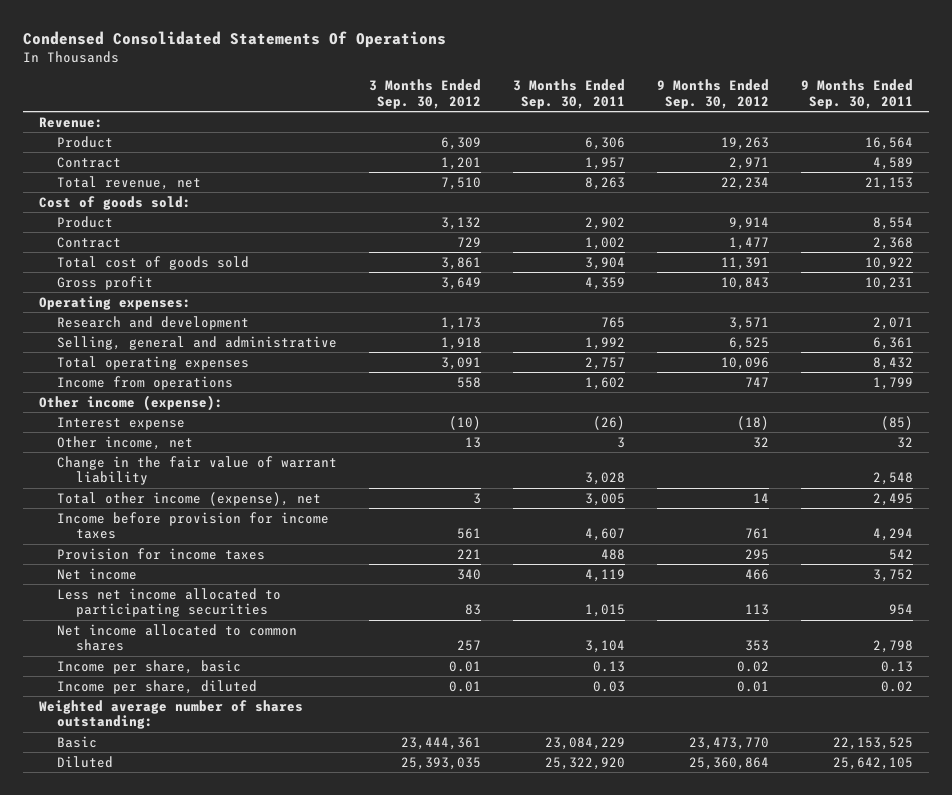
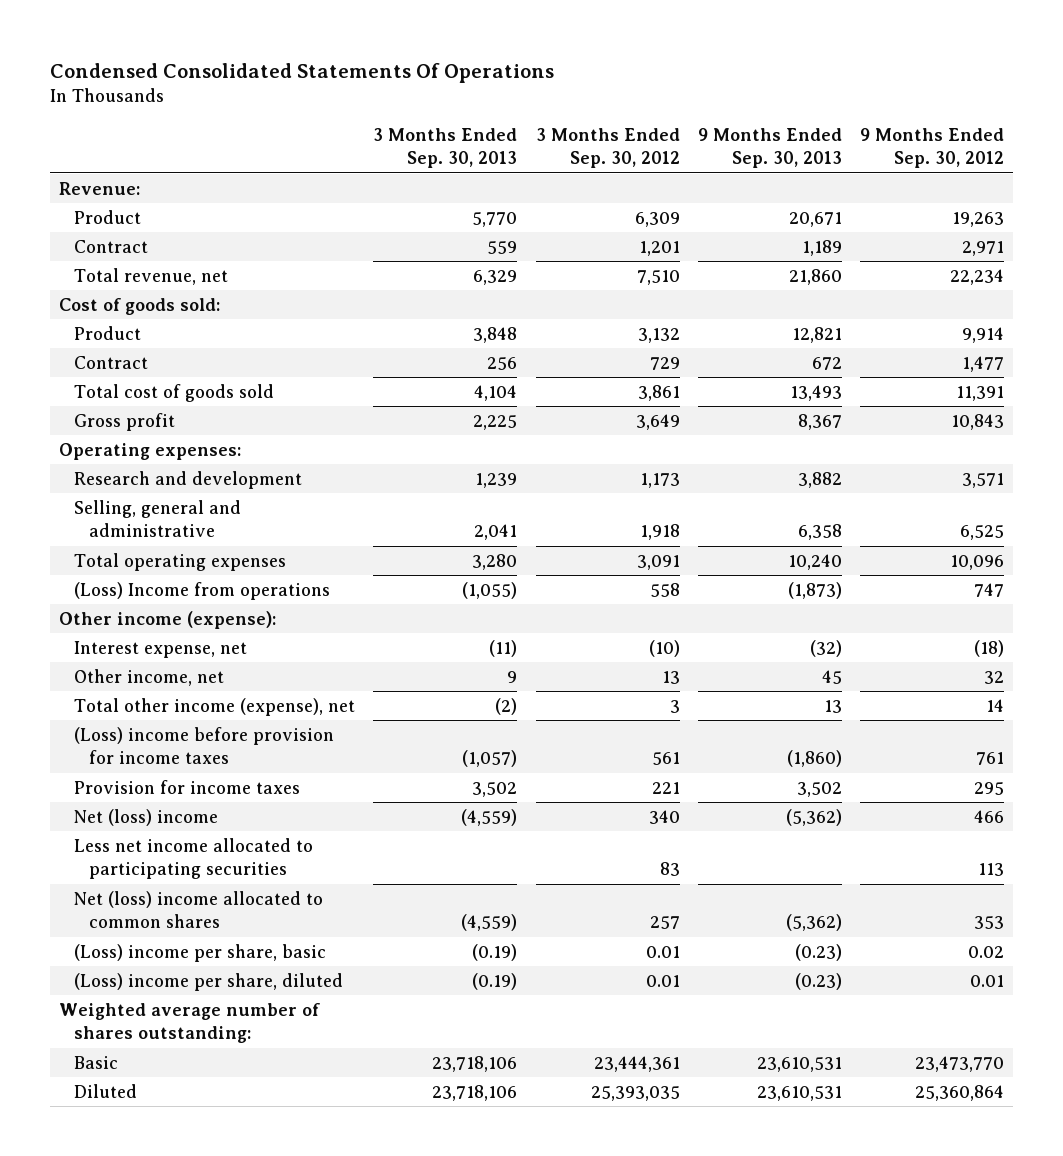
- | 3 Months Ended Sep. 30, 2012 | 3 Months Ended Sep. 30, 2011 | 9 Months Ended Sep. 30, 2012 | 9 Months Ended Sep. 30, 2011
+ | 3 Months Ended Sep. 30, 2013 | 3 Months Ended Sep. 30, 2012 | 9 Months Ended Sep. 30, 2013 | 9 Months Ended Sep. 30, 2012
- Income from operations | 558 | 1,602 | 747 | 1,799
+ (Loss) Income from operations | (1,055) | 558 | (1,873) | 747
- Interest expense | (10) | (26) | (18) | (85)
+ Interest expense, net | (11) | (10) | (32) | (18)
- Change in the fair value of warrant liability | | 3,028 | | 2,548
- Income before provision for income taxes | 561 | 4,607 | 761 | 4,294
+ (Loss) income before provision for income taxes | (1,057) | 561 | (1,860) | 761
- Net income | 340 | 4,119 | 466 | 3,752
+ Net (loss) income | (4,559) | 340 | (5,362) | 466
- Net income allocated to common shares | 257 | 3,104 | 353 | 2,798
- Income per share, basic | 0.01 | 0.13 | 0.02 | 0.13
- Income per share, diluted | 0.01 | 0.03 | 0.01 | 0.02
+ Net (loss) income allocated to common shares | (4,559) | 257 | (5,362) | 353
+ (Loss) income per share, basic | (0.19) | 0.01 | (0.23) | 0.02
+ (Loss) income per share, diluted | (0.19) | 0.01 | (0.23) | 0.01

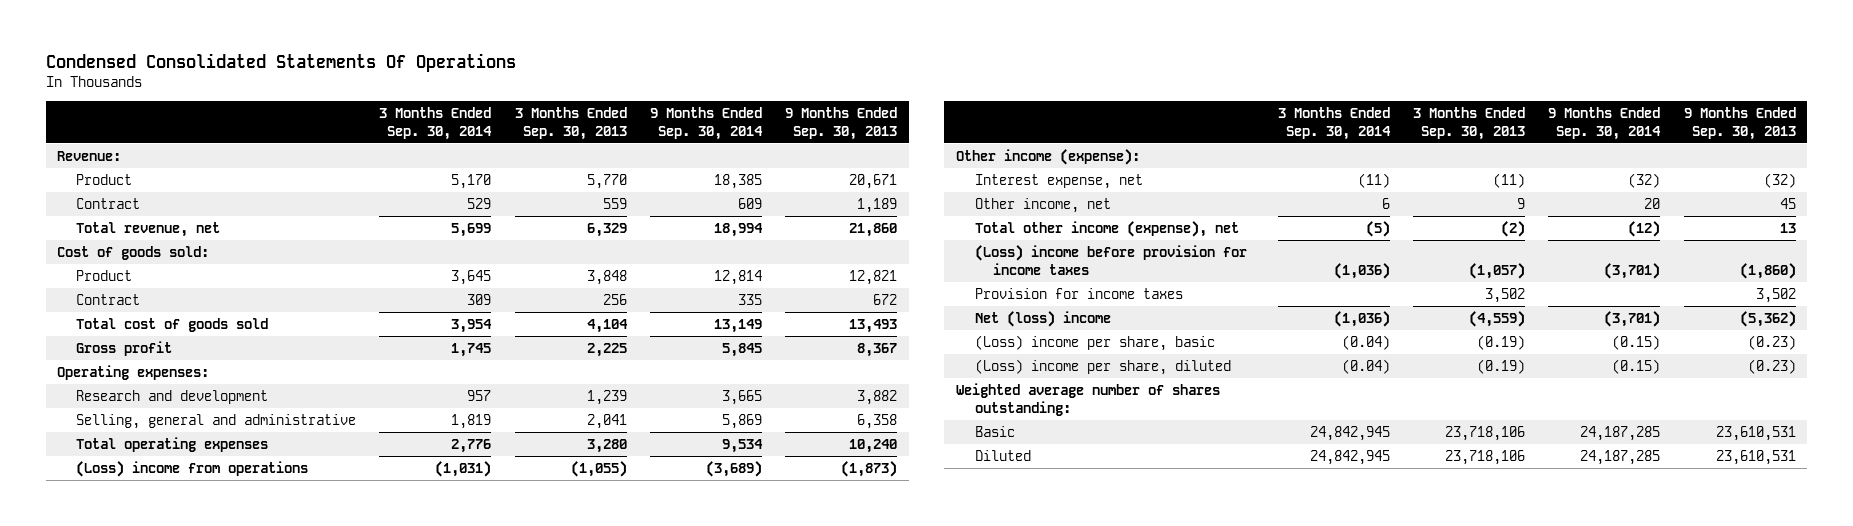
- | 3 Months Ended Sep. 30, 2013 | 3 Months Ended Sep. 30, 2012 | 9 Months Ended Sep. 30, 2013 | 9 Months Ended Sep. 30, 2012
+ | 3 Months Ended Sep. 30, 2014 | 3 Months Ended Sep. 30, 2013 | 9 Months Ended Sep. 30, 2014 | 9 Months Ended Sep. 30, 2013
- (Loss) Income from operations | (1,055) | 558 | (1,873) | 747
+ (Loss) income from operations | (1,031) | (1,055) | (3,689) | (1,873)
- Less net income allocated to participating securities | | 83 | | 113
- Net (loss) income allocated to common shares | (4,559) | 257 | (5,362) | 353

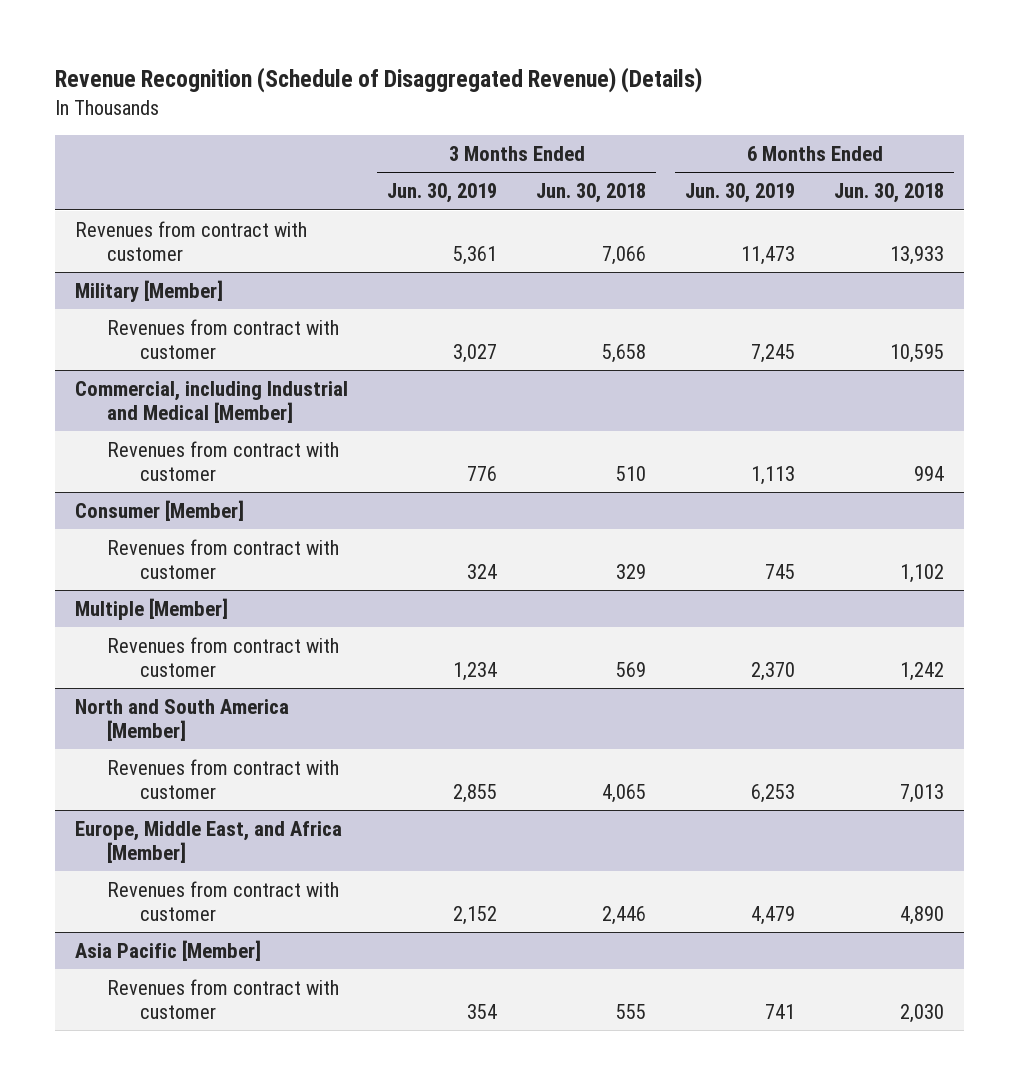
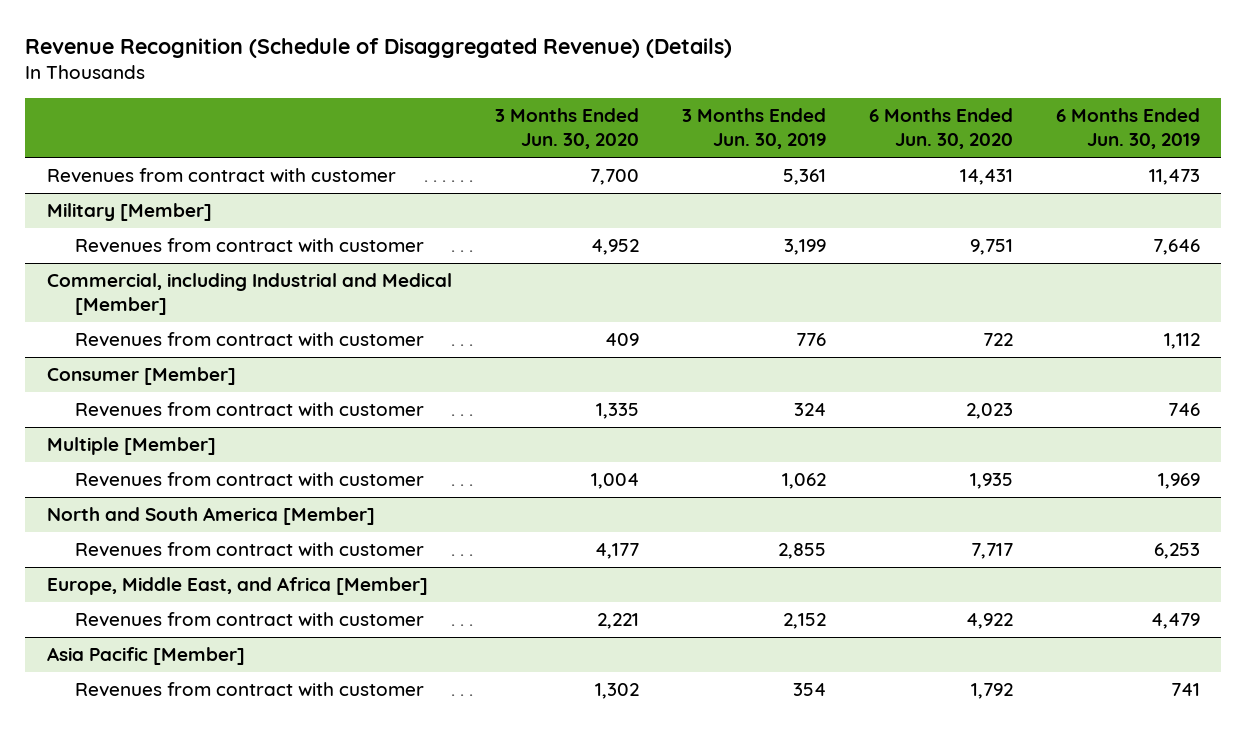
- | 3 Months Ended Jun. 30, 2019 | 3 Months Ended Jun. 30, 2018 | 6 Months Ended Jun. 30, 2019 | 6 Months Ended Jun. 30, 2018
+ | 3 Months Ended Jun. 30, 2020 | 3 Months Ended Jun. 30, 2019 | 6 Months Ended Jun. 30, 2020 | 6 Months Ended Jun. 30, 2019
@ Military [Member]
- Revenues from contract with customer | 3,027 | 5,658 | 7,245 | 10,595
+ Revenues from contract with customer | 4,952 | 3,199 | 9,751 | 7,646
@ Commercial, including Industrial and Medical [Member]
- Revenues from contract with customer | 776 | 510 | 1,113 | 994
+ Revenues from contract with customer | 409 | 776 | 722 | 1,112
@ Consumer [Member]
- Revenues from contract with customer | 324 | 329 | 745 | 1,102
+ Revenues from contract with customer | 1,335 | 324 | 2,023 | 746
@ Multiple [Member]
- Revenues from contract with customer | 1,234 | 569 | 2,370 | 1,242
+ Revenues from contract with customer | 1,004 | 1,062 | 1,935 | 1,969

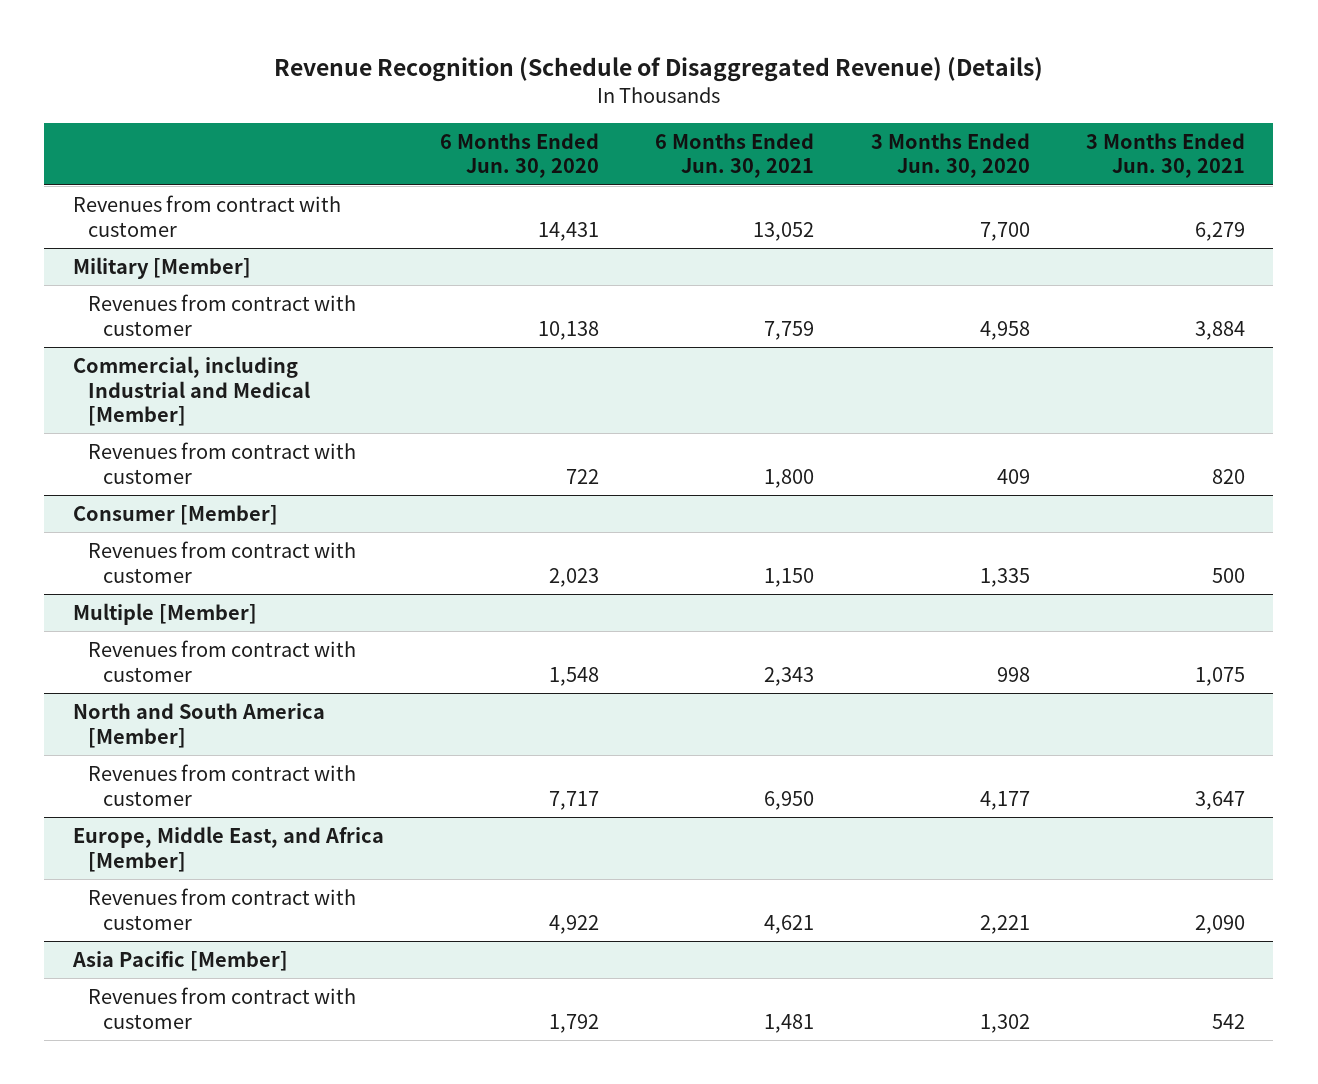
- | 3 Months Ended Jun. 30, 2020 | 3 Months Ended Jun. 30, 2019 | 6 Months Ended Jun. 30, 2020 | 6 Months Ended Jun. 30, 2019
+ | 6 Months Ended Jun. 30, 2020 | 6 Months Ended Jun. 30, 2021 | 3 Months Ended Jun. 30, 2020 | 3 Months Ended Jun. 30, 2021
@ Military [Member]
- Revenues from contract with customer | 4,952 | 3,199 | 9,751 | 7,646
+ Revenues from contract with customer | 10,138 | 7,759 | 4,958 | 3,884
@ Multiple [Member]
- Revenues from contract with customer | 1,004 | 1,062 | 1,935 | 1,969
+ Revenues from contract with customer | 1,548 | 2,343 | 998 | 1,075

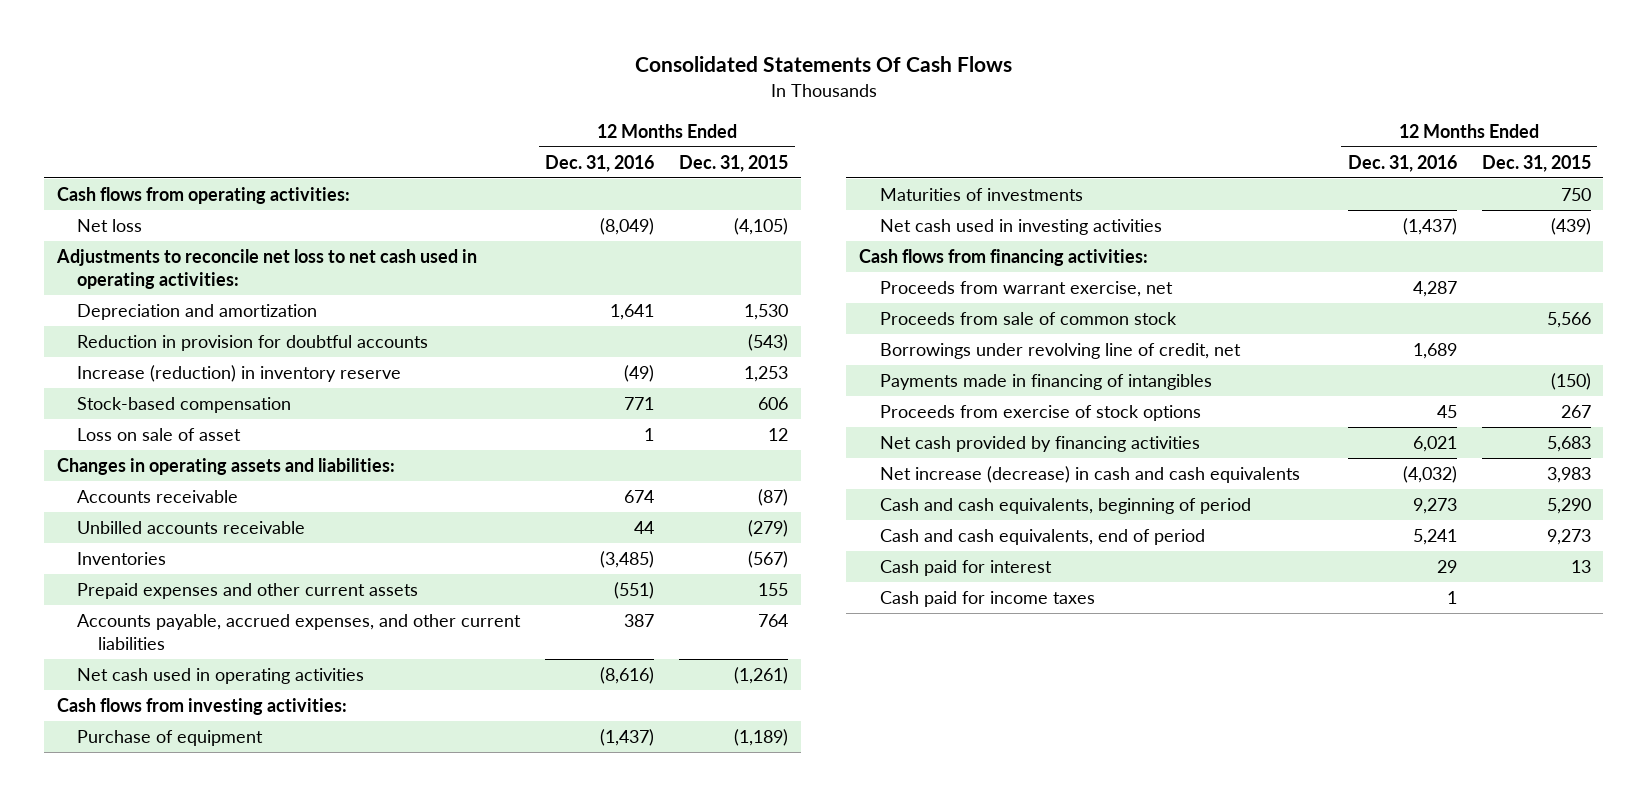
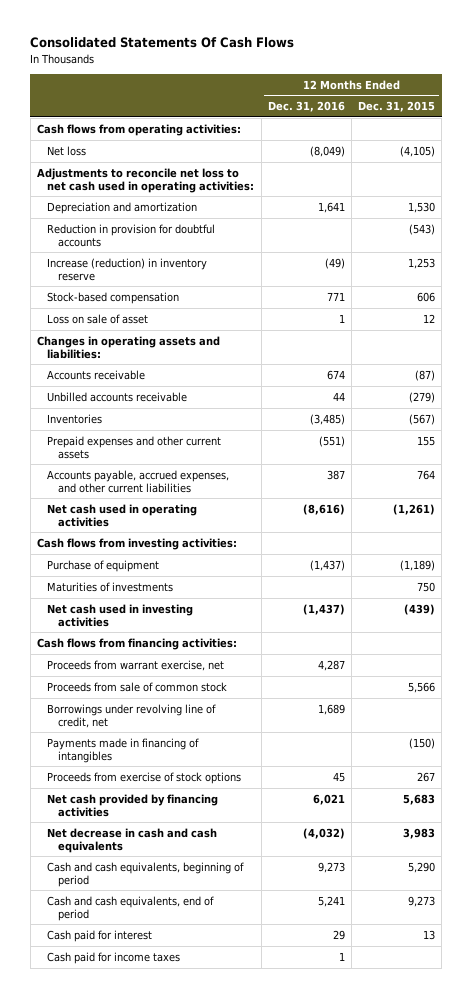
- Net increase (decrease) in cash and cash equivalents | (4,032) | 3,983
+ Net decrease in cash and cash equivalents | (4,032) | 3,983

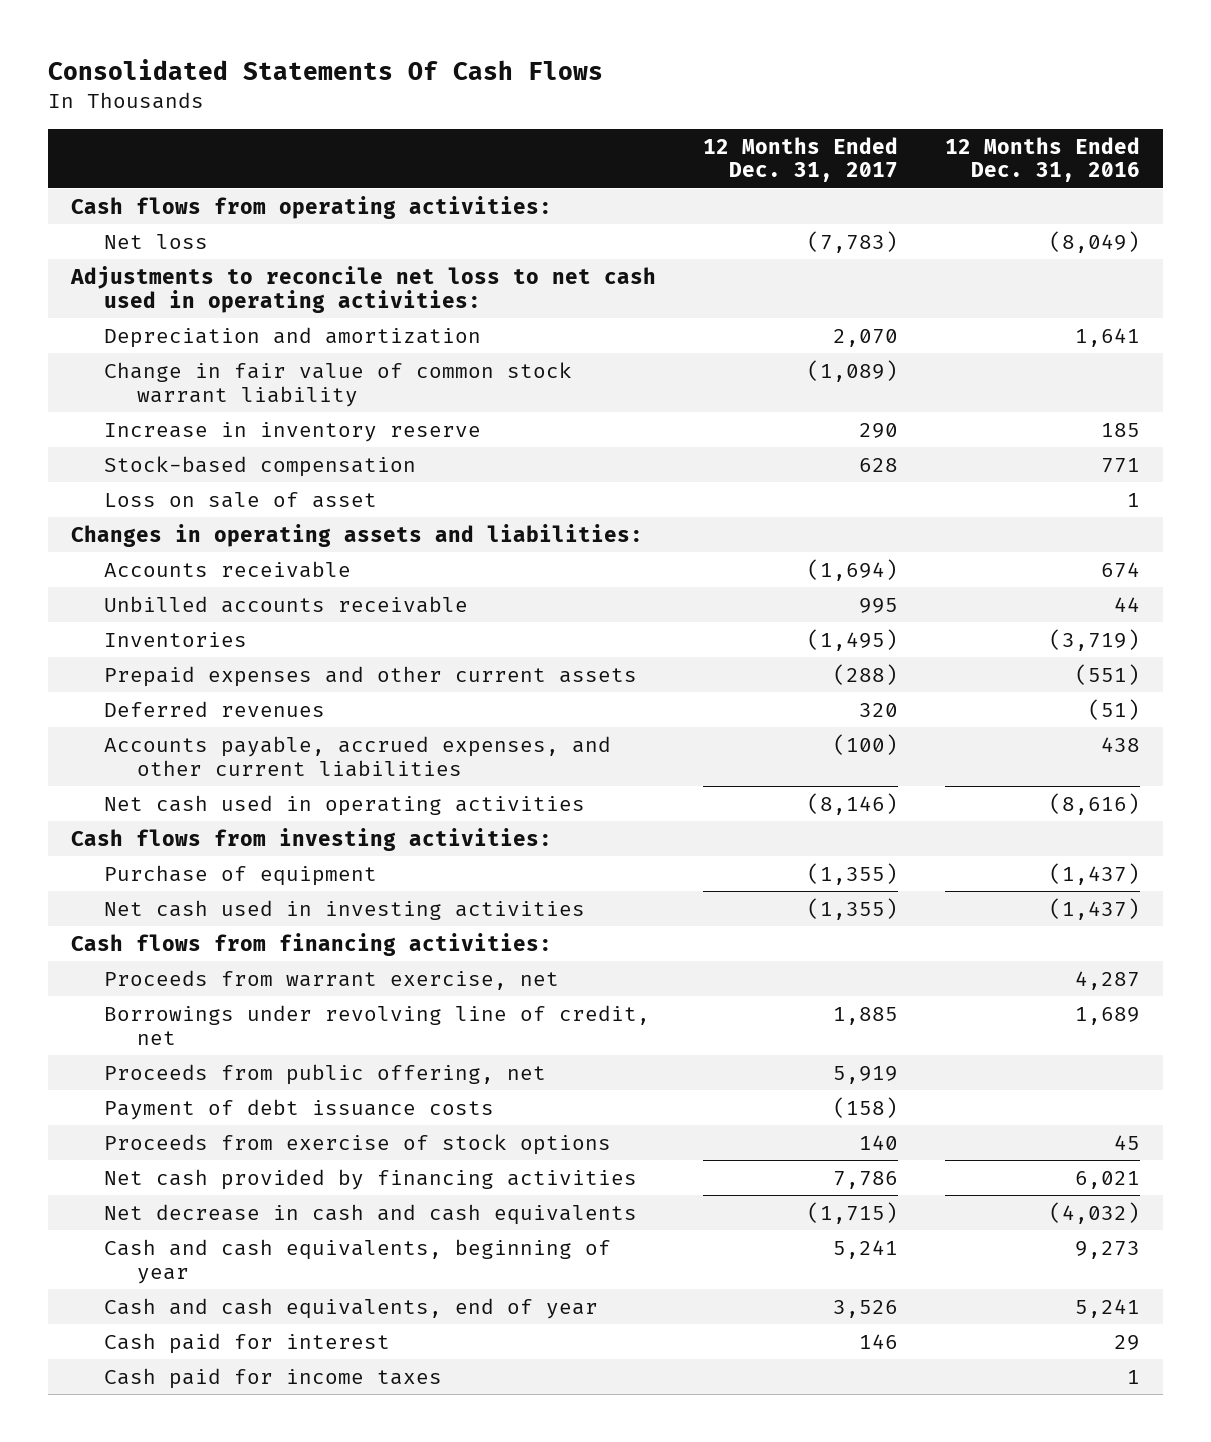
- | 12 Months Ended Dec. 31, 2016 | 12 Months Ended Dec. 31, 2015
+ | 12 Months Ended Dec. 31, 2017 | 12 Months Ended Dec. 31, 2016
- Reduction in provision for doubtful accounts | | (543)
- Increase (reduction) in inventory reserve | (49) | 1,253
+ Change in fair value of common stock warrant liability | (1,089) |
+ Increase in inventory reserve | 290 | 185
- Inventories | (3,485) | (567)
+ Inventories | (1,495) | (3,719)
- Accounts payable, accrued expenses, and other current liabilities | 387 | 764
+ Deferred revenues | 320 | (51)
+ Accounts payable, accrued expenses, and other current liabilities | (100) | 438
- Maturities of investments | | 750
- Proceeds from sale of common stock | | 5,566
- Payments made in financing of intangibles | | (150)
+ Proceeds from public offering, net | 5,919 |
+ Payment of debt issuance costs | (158) |
- Cash and cash equivalents, beginning of period | 9,273 | 5,290
- Cash and cash equivalents, end of period | 5,241 | 9,273
+ Cash and cash equivalents, beginning of year | 5,241 | 9,273
+ Cash and cash equivalents, end of year | 3,526 | 5,241

